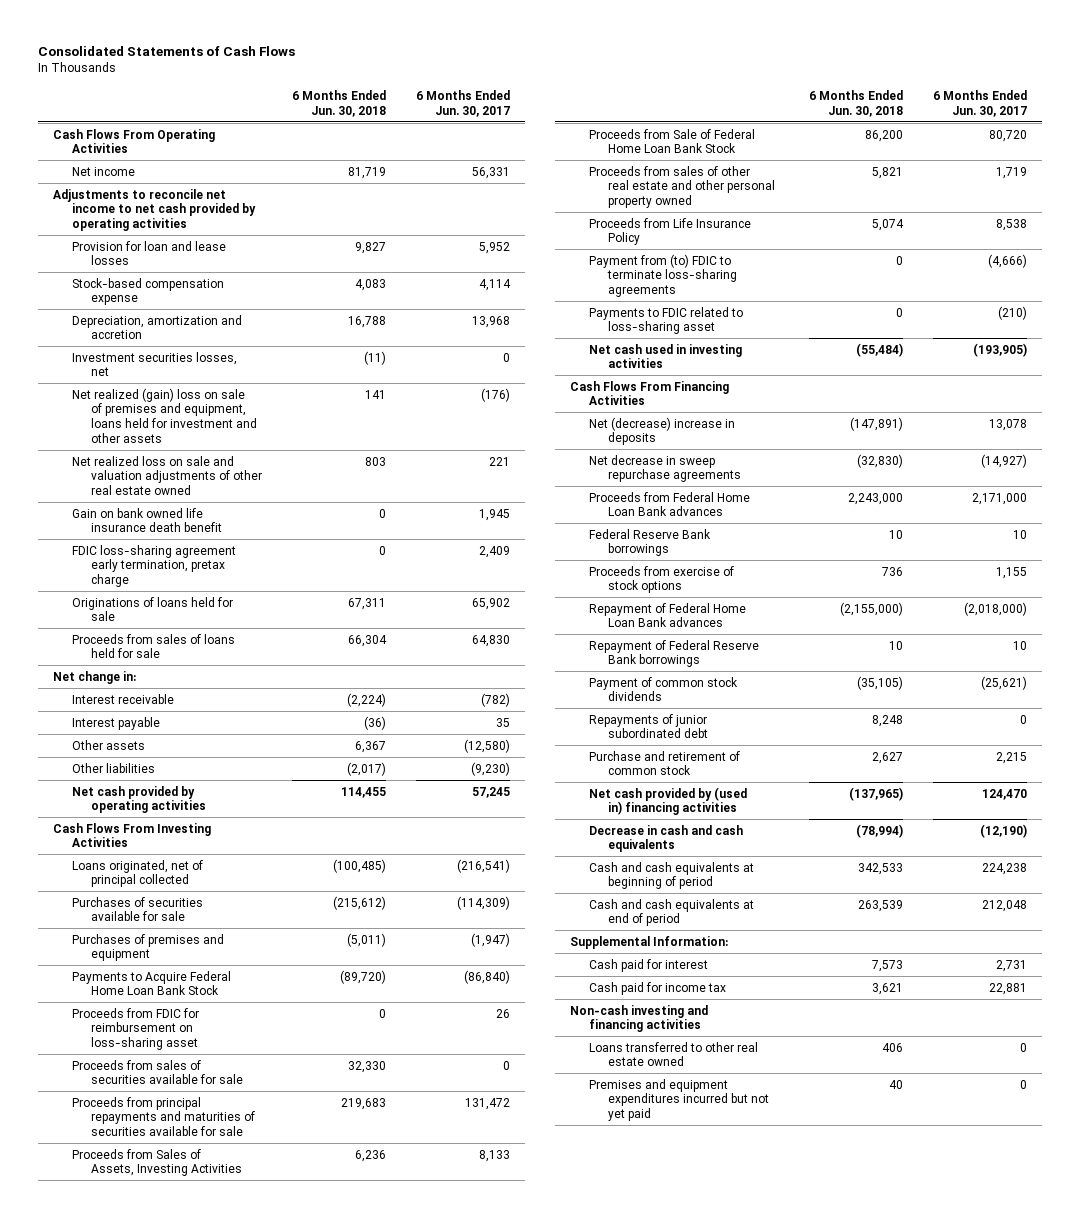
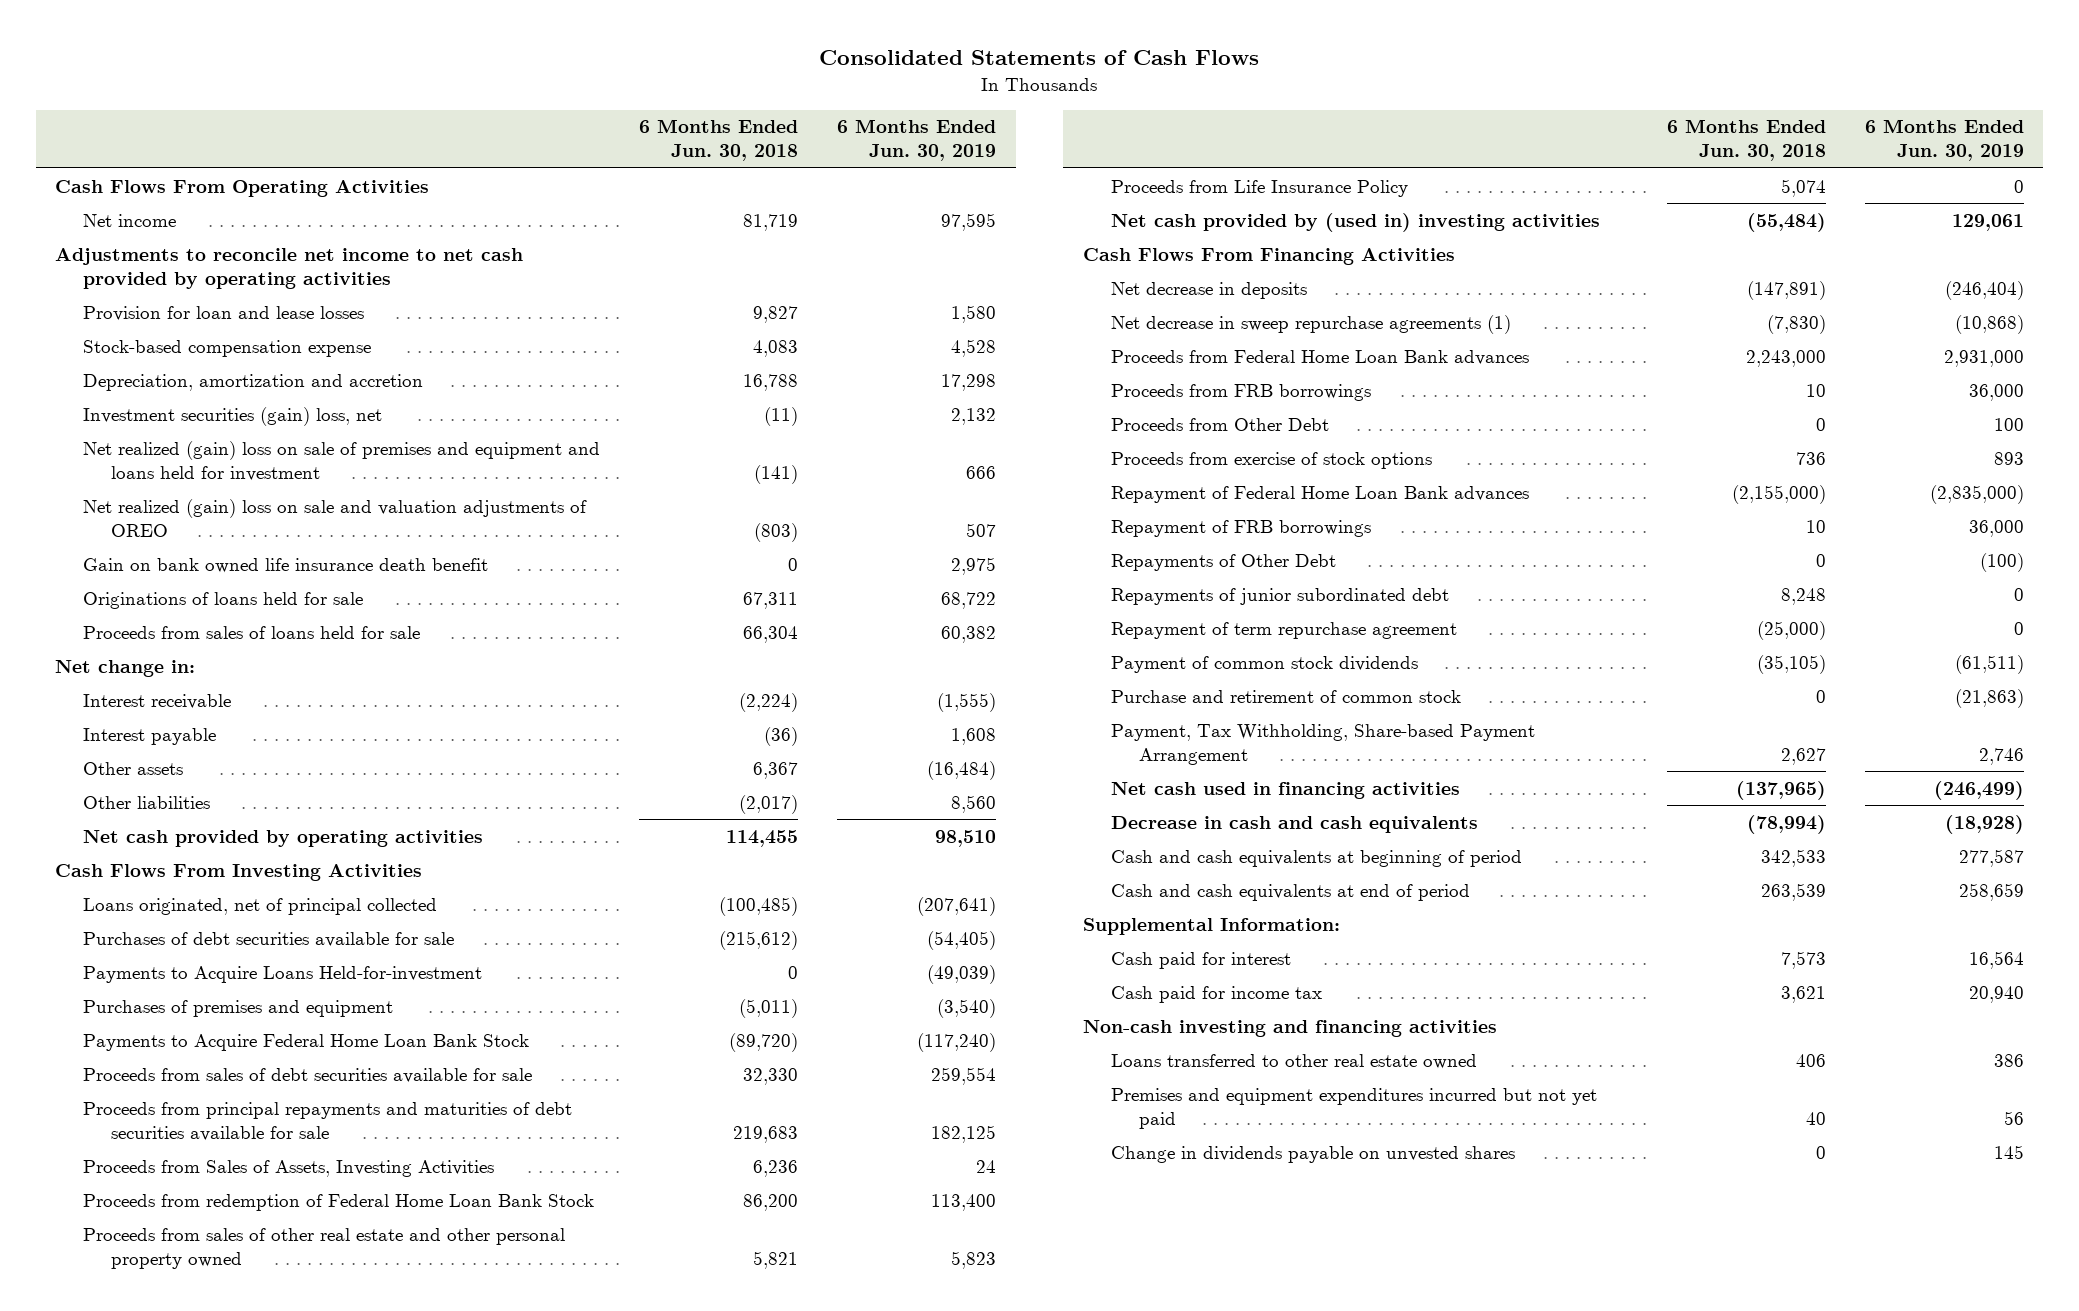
- | 6 Months Ended Jun. 30, 2018 | 6 Months Ended Jun. 30, 2017
+ | 6 Months Ended Jun. 30, 2018 | 6 Months Ended Jun. 30, 2019
- Investment securities losses, net | (11) | 0
- Net realized (gain) loss on sale of premises and equipment, loans held for investment and other assets | 141 | (176)
- Net realized loss on sale and valuation adjustments of other real estate owned | 803 | 221
+ Investment securities (gain) loss, net | (11) | 2,132
+ Net realized (gain) loss on sale of premises and equipment and loans held for investment | (141) | 666
+ Net realized (gain) loss on sale and valuation adjustments of OREO | (803) | 507
- FDIC loss-sharing agreement early termination, pretax charge | 0 | 2,409
- Purchases of securities available for sale | (215,612) | (114,309)
+ Purchases of debt securities available for sale | (215,612) | (54,405)
+ Payments to Acquire Loans Held-for-investment | 0 | (49,039)
- Proceeds from FDIC for reimbursement on loss-sharing asset | 0 | 26
- Proceeds from sales of securities available for sale | 32,330 | 0
- Proceeds from principal repayments and maturities of securities available for sale | 219,683 | 131,472
+ Proceeds from sales of debt securities available for sale | 32,330 | 259,554
+ Proceeds from principal repayments and maturities of debt securities available for sale | 219,683 | 182,125
- Proceeds from Sale of Federal Home Loan Bank Stock | 86,200 | 80,720
+ Proceeds from redemption of Federal Home Loan Bank Stock | 86,200 | 113,400
- Payment from (to) FDIC to terminate loss-sharing agreements | 0 | (4,666)
- Payments to FDIC related to loss-sharing asset | 0 | (210)
- Net cash used in investing activities | (55,484) | (193,905)
+ Net cash provided by (used in) investing activities | (55,484) | 129,061
- Net (decrease) increase in deposits | (147,891) | 13,078
- Net decrease in sweep repurchase agreements | (32,830) | (14,927)
+ Net decrease in deposits | (147,891) | (246,404)
+ Net decrease in sweep repurchase agreements (1) | (7,830) | (10,868)
- Federal Reserve Bank borrowings | 10 | 10
+ Proceeds from FRB borrowings | 10 | 36,000
+ Proceeds from Other Debt | 0 | 100
- Repayment of Federal Reserve Bank borrowings | 10 | 10
+ Repayment of FRB borrowings | 10 | 36,000
+ Repayments of Other Debt | 0 | (100)
- Purchase and retirement of common stock | 2,627 | 2,215
- Net cash provided by (used in) financing activities | (137,965) | 124,470
+ Repayment of term repurchase agreement | (25,000) | 0
moved down: Payment of common stock dividends | (35,105) | (61,511)
+ Purchase and retirement of common stock | 0 | (21,863)
+ Payment, Tax Withholding, Share-based Payment Arrangement | 2,627 | 2,746
+ Net cash used in financing activities | (137,965) | (246,499)
+ Change in dividends payable on unvested shares | 0 | 145

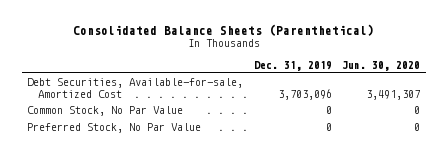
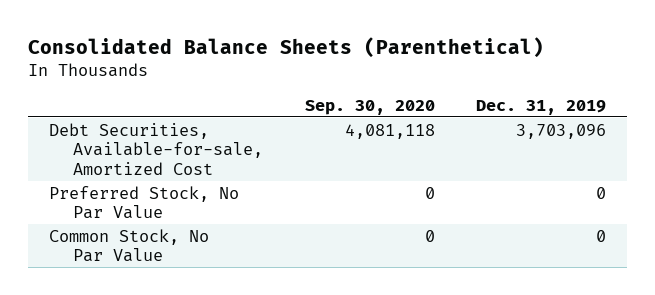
- | Dec. 31, 2019 | Jun. 30, 2020
+ | Sep. 30, 2020 | Dec. 31, 2019
moved down: Common Stock, No Par Value | 0 | 0

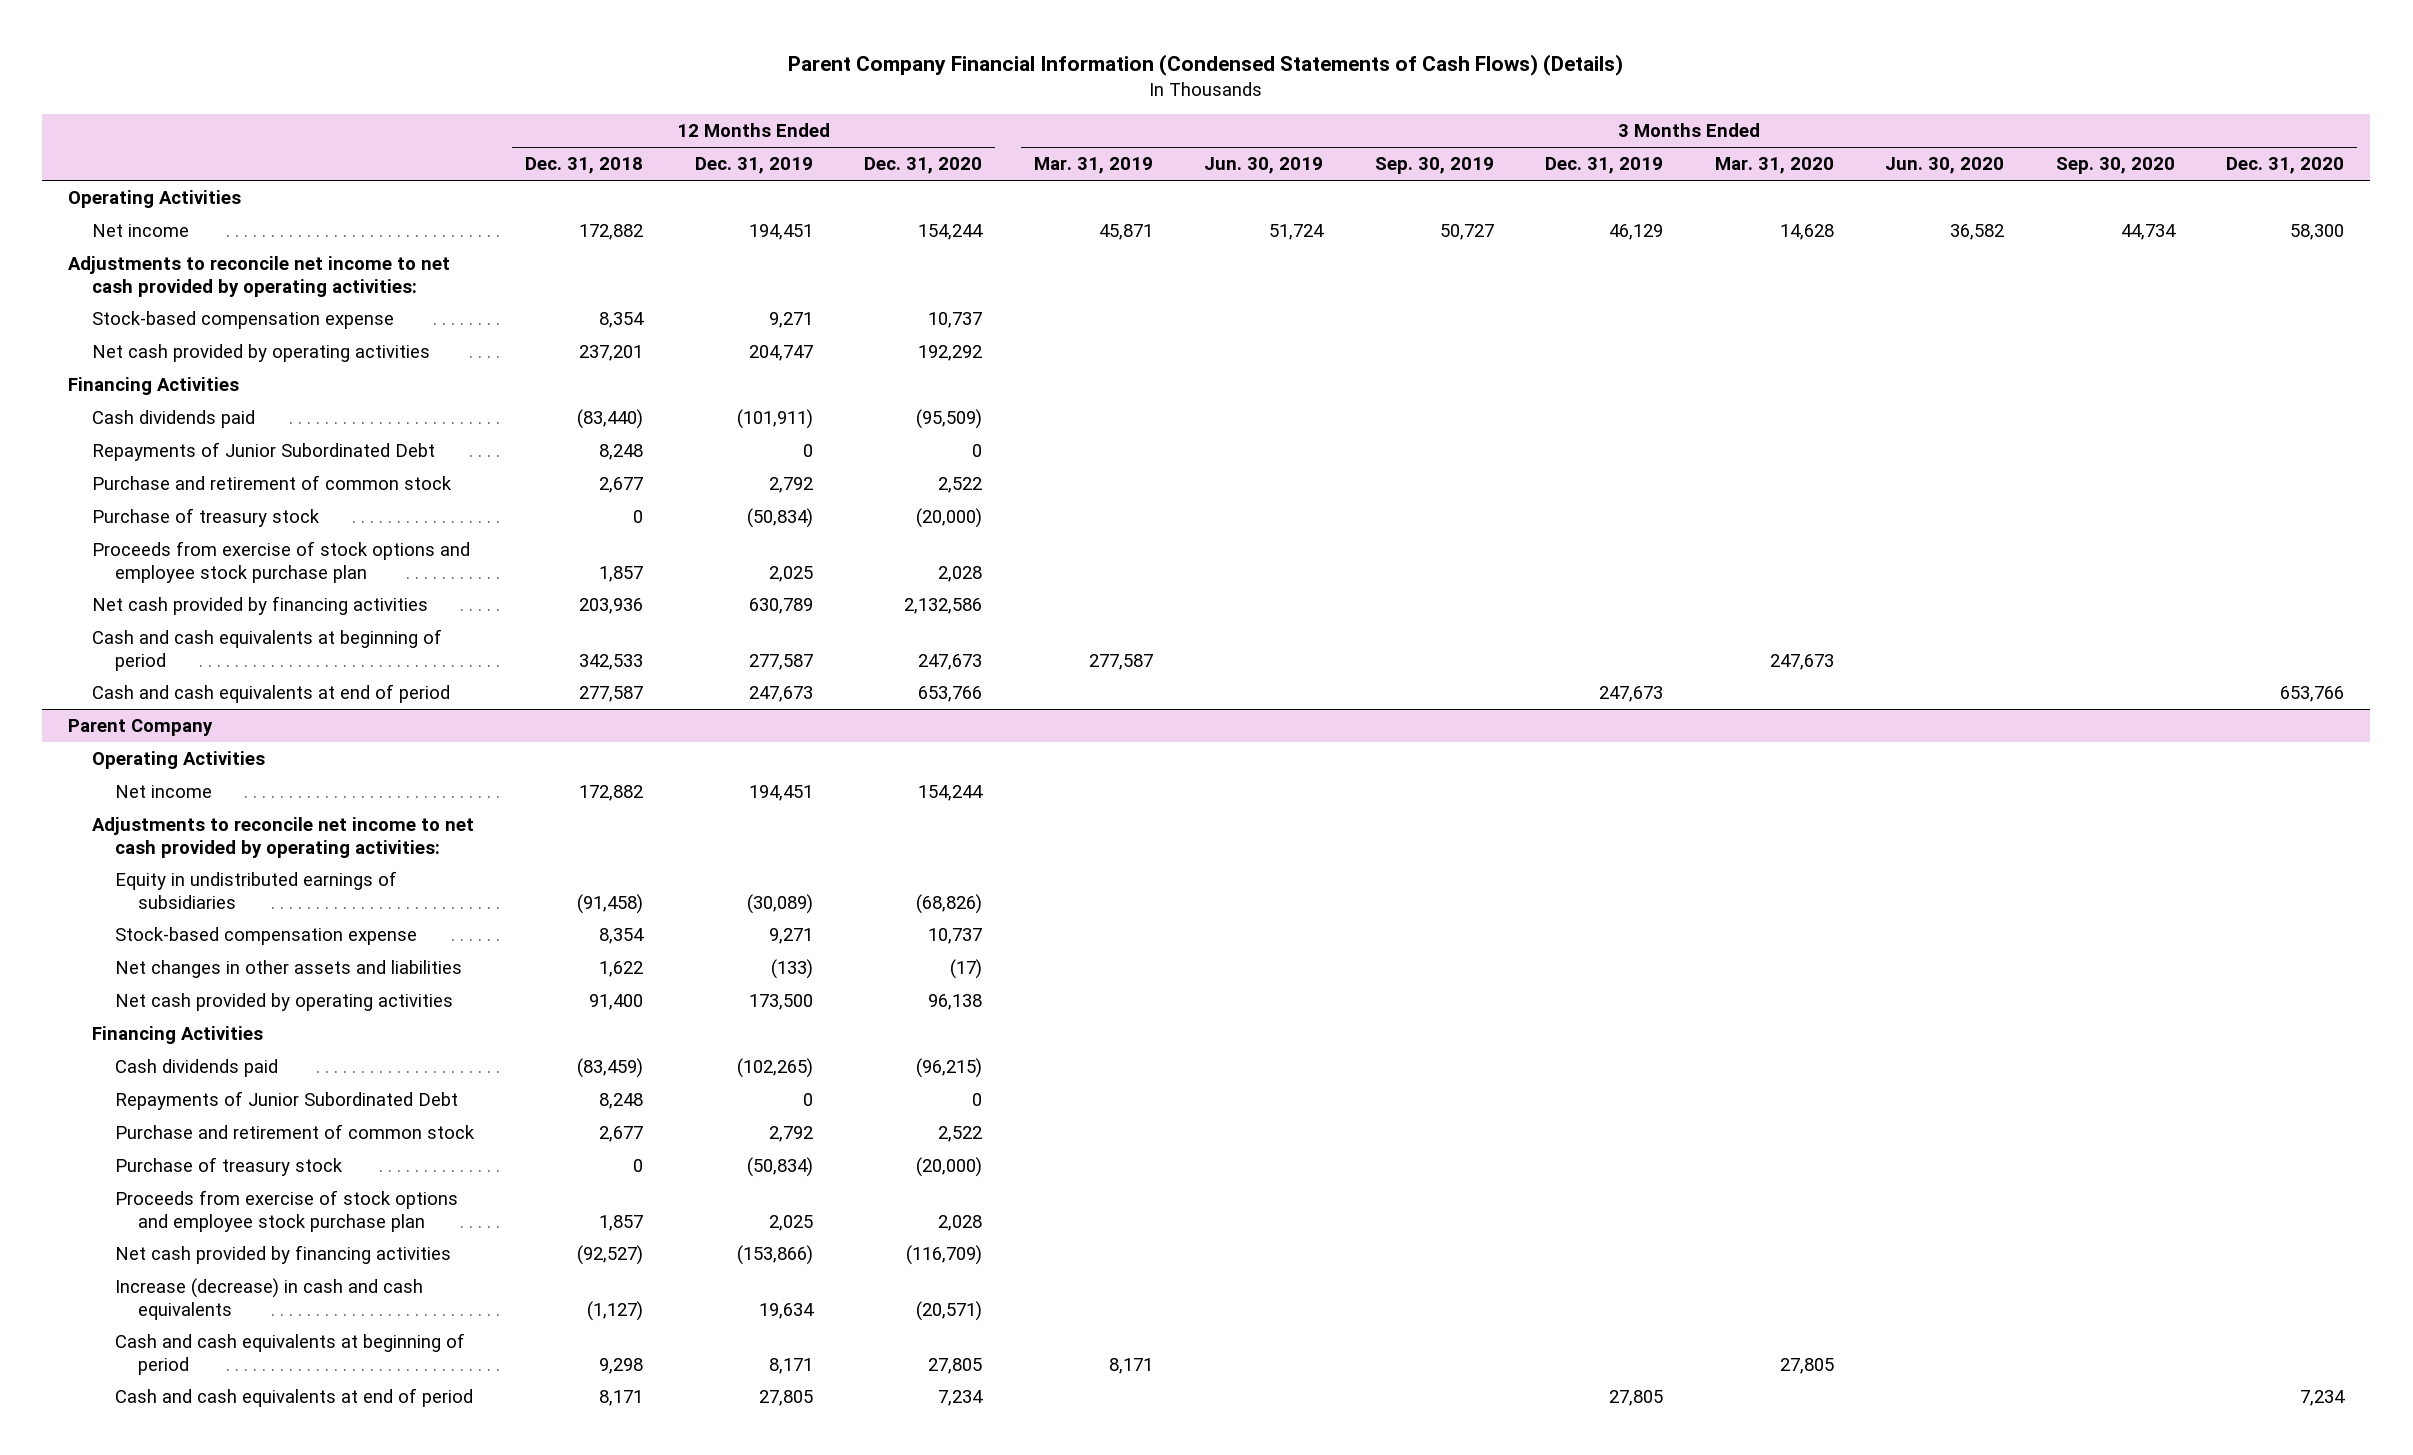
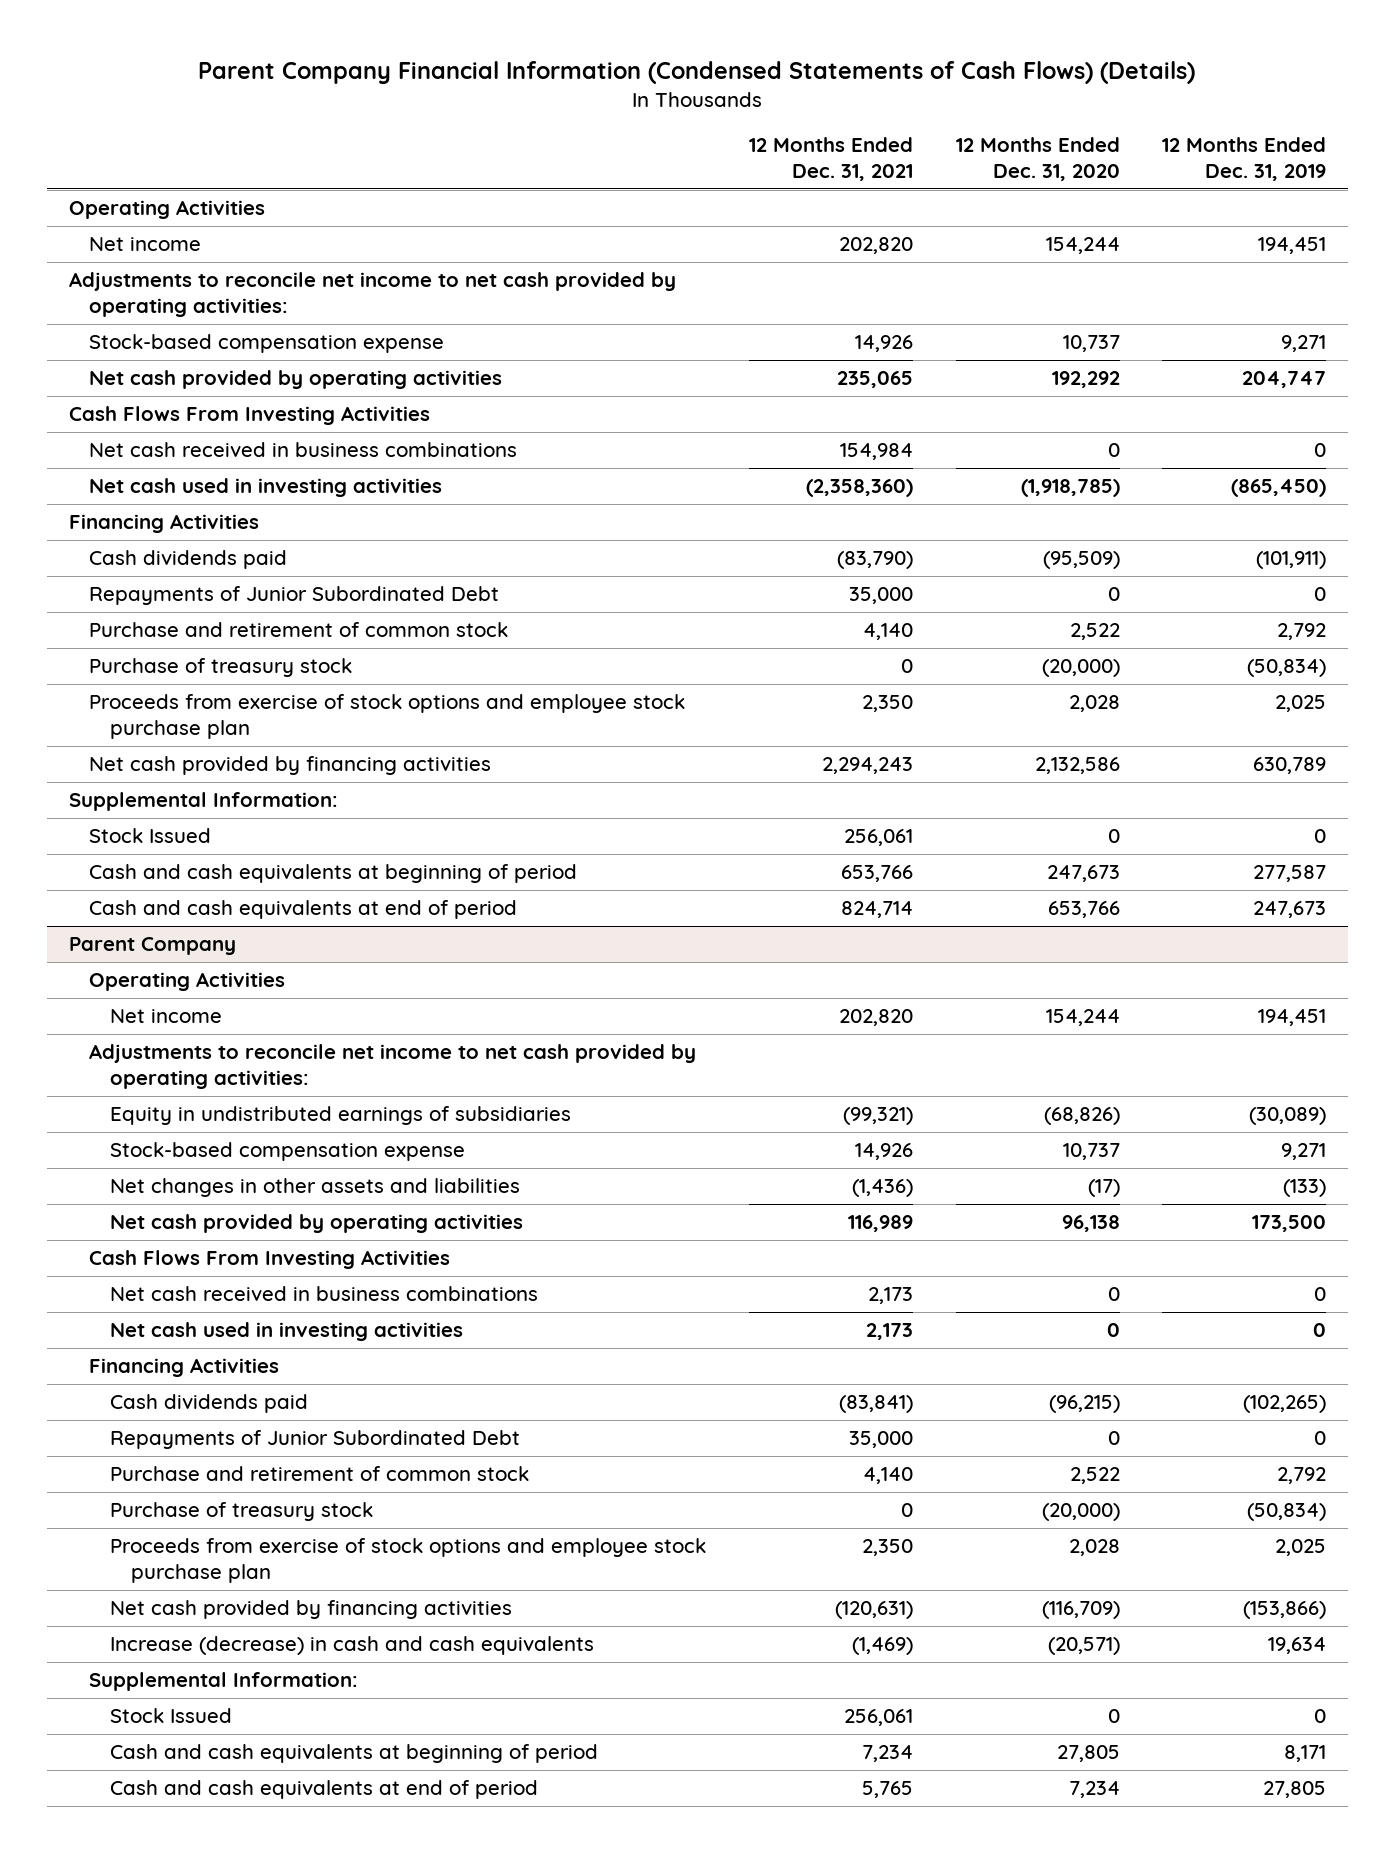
- | 12 Months Ended Dec. 31, 2018 | 12 Months Ended Dec. 31, 2019 | 12 Months Ended Dec. 31, 2020 | 3 Months Ended Mar. 31, 2019 | 3 Months Ended Jun. 30, 2019 | 3 Months Ended Sep. 30, 2019 | 3 Months Ended Dec. 31, 2019 | 3 Months Ended Mar. 31, 2020 | 3 Months Ended Jun. 30, 2020 | 3 Months Ended Sep. 30, 2020 | 3 Months Ended Dec. 31, 2020
+ | 12 Months Ended Dec. 31, 2021 | 12 Months Ended Dec. 31, 2020 | 12 Months Ended Dec. 31, 2019
+ Cash Flows From Investing Activities
+ Net cash received in business combinations | 154,984 | 0 | 0
+ Net cash used in investing activities | (2,358,360) | (1,918,785) | (865,450)
+ Supplemental Information:
+ Stock Issued | 256,061 | 0 | 0
@ Parent Company
+ Cash Flows From Investing Activities
+ Net cash received in business combinations | 2,173 | 0 | 0
+ Net cash used in investing activities | 2,173 | 0 | 0
+ Supplemental Information:
+ Stock Issued | 256,061 | 0 | 0

